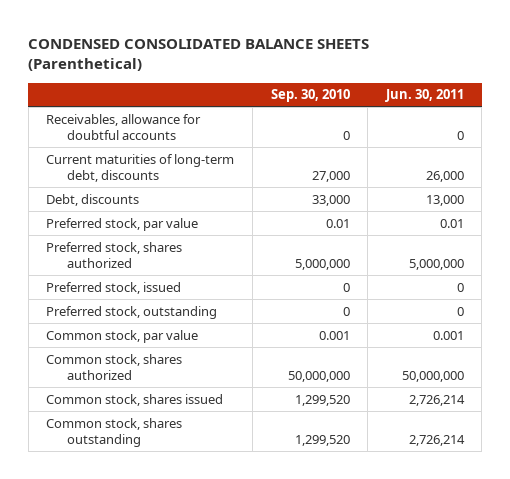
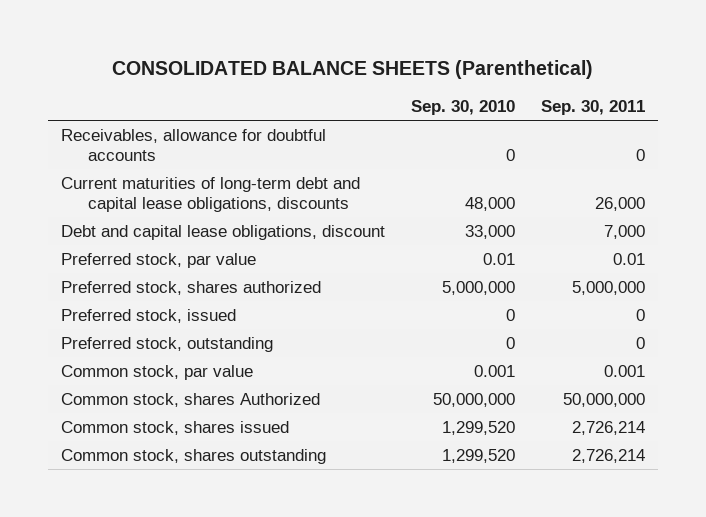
- CONDENSED CONSOLIDATED BALANCE SHEETS (Parenthetical)
+ CONSOLIDATED BALANCE SHEETS (Parenthetical)
- | Sep. 30, 2010 | Jun. 30, 2011
+ | Sep. 30, 2010 | Sep. 30, 2011
- Current maturities of long-term debt, discounts | 27,000 | 26,000
- Debt, discounts | 33,000 | 13,000
+ Current maturities of long-term debt and capital lease obligations, discounts | 48,000 | 26,000
+ Debt and capital lease obligations, discount | 33,000 | 7,000
- Common stock, shares authorized | 50,000,000 | 50,000,000
+ Common stock, shares Authorized | 50,000,000 | 50,000,000

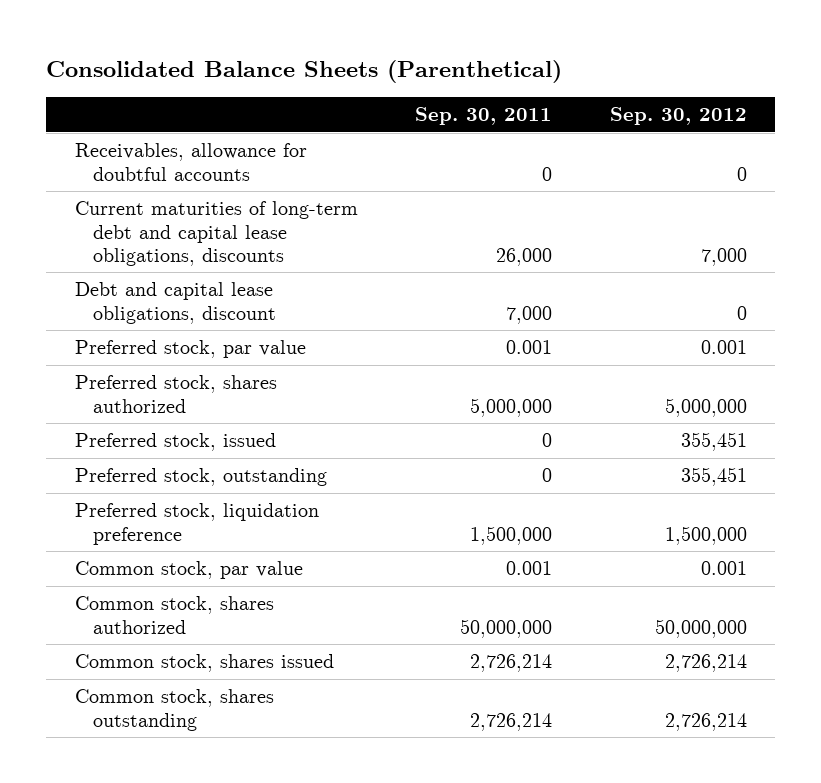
- CONSOLIDATED BALANCE SHEETS (Parenthetical)
+ Consolidated Balance Sheets (Parenthetical)
- | Sep. 30, 2010 | Sep. 30, 2011
+ | Sep. 30, 2011 | Sep. 30, 2012
- Preferred stock, par value | 0.01 | 0.01
+ Preferred stock, par value | 0.001 | 0.001
+ Preferred stock, liquidation preference | 1,500,000 | 1,500,000
- Common stock, shares Authorized | 50,000,000 | 50,000,000
+ Common stock, shares authorized | 50,000,000 | 50,000,000

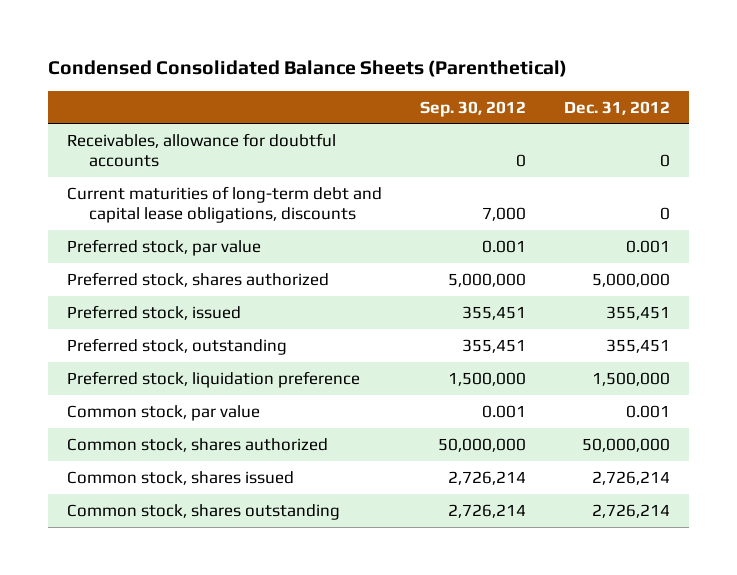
- Consolidated Balance Sheets (Parenthetical)
+ Condensed Consolidated Balance Sheets (Parenthetical)
- | Sep. 30, 2011 | Sep. 30, 2012
+ | Sep. 30, 2012 | Dec. 31, 2012
- Debt and capital lease obligations, discount | 7,000 | 0

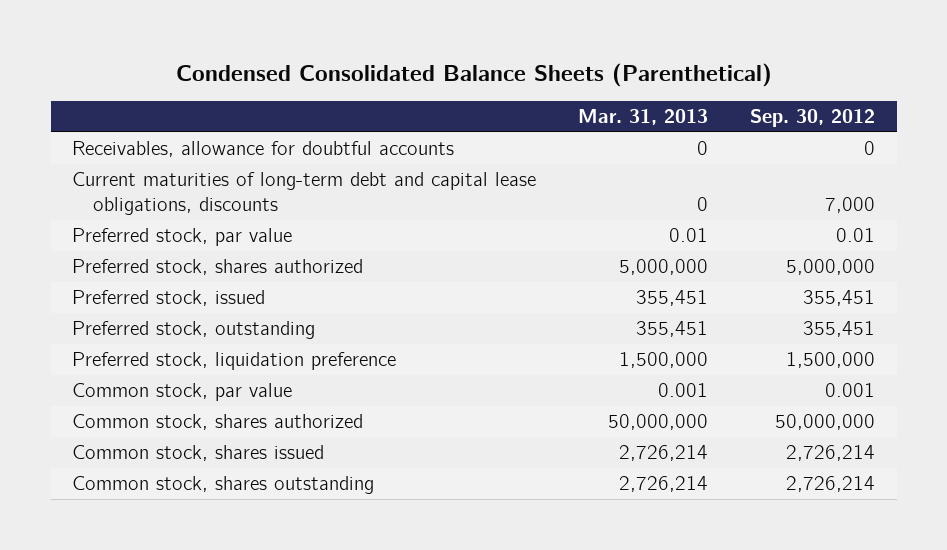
- | Sep. 30, 2012 | Dec. 31, 2012
+ | Mar. 31, 2013 | Sep. 30, 2012
- Preferred stock, par value | 0.001 | 0.001
+ Preferred stock, par value | 0.01 | 0.01

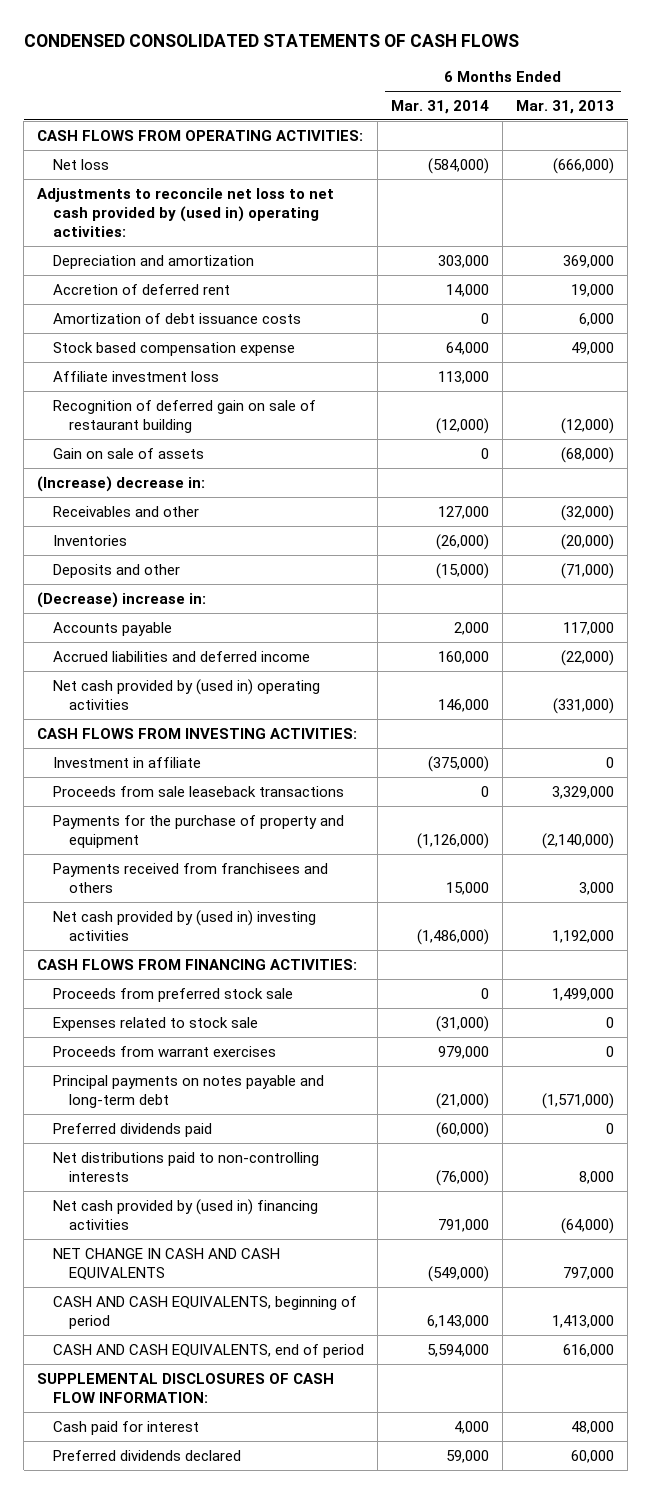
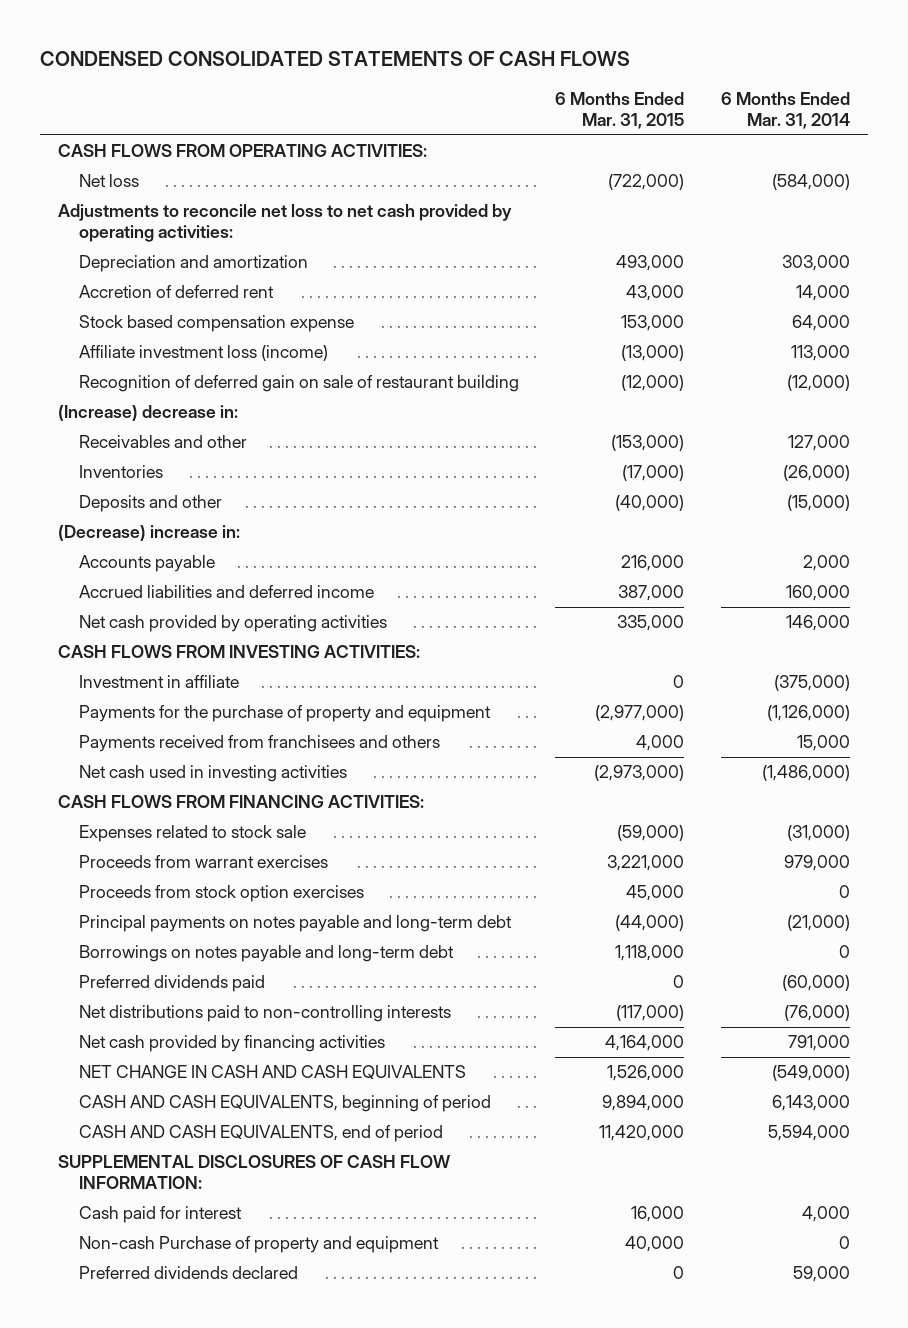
- | 6 Months Ended Mar. 31, 2014 | 6 Months Ended Mar. 31, 2013
+ | 6 Months Ended Mar. 31, 2015 | 6 Months Ended Mar. 31, 2014
- Adjustments to reconcile net loss to net cash provided by (used in) operating activities:
+ Adjustments to reconcile net loss to net cash provided by operating activities:
- Amortization of debt issuance costs | 0 | 6,000
- Affiliate investment loss | 113,000 |
+ Affiliate investment loss (income) | (13,000) | 113,000
- Gain on sale of assets | 0 | (68,000)
- Net cash provided by (used in) operating activities | 146,000 | (331,000)
+ Net cash provided by operating activities | 335,000 | 146,000
- Proceeds from sale leaseback transactions | 0 | 3,329,000
- Net cash provided by (used in) investing activities | (1,486,000) | 1,192,000
+ Net cash used in investing activities | (2,973,000) | (1,486,000)
- Proceeds from preferred stock sale | 0 | 1,499,000
+ Proceeds from stock option exercises | 45,000 | 0
+ Borrowings on notes payable and long-term debt | 1,118,000 | 0
- Net cash provided by (used in) financing activities | 791,000 | (64,000)
+ Net cash provided by financing activities | 4,164,000 | 791,000
+ Non-cash Purchase of property and equipment | 40,000 | 0

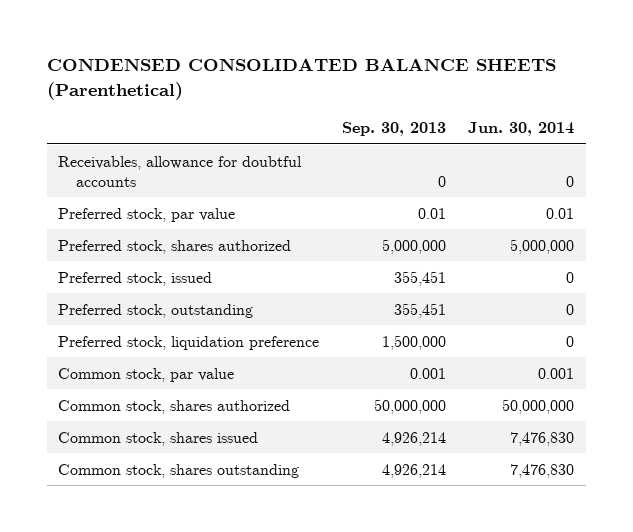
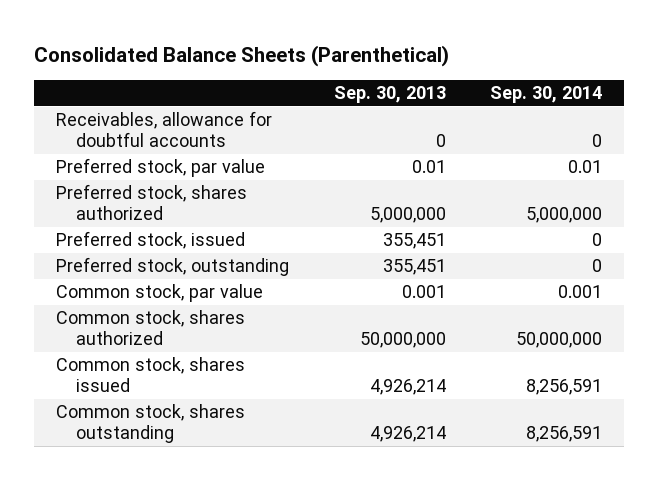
- CONDENSED CONSOLIDATED BALANCE SHEETS (Parenthetical)
+ Consolidated Balance Sheets (Parenthetical)
- | Sep. 30, 2013 | Jun. 30, 2014
+ | Sep. 30, 2013 | Sep. 30, 2014
- Preferred stock, liquidation preference | 1,500,000 | 0

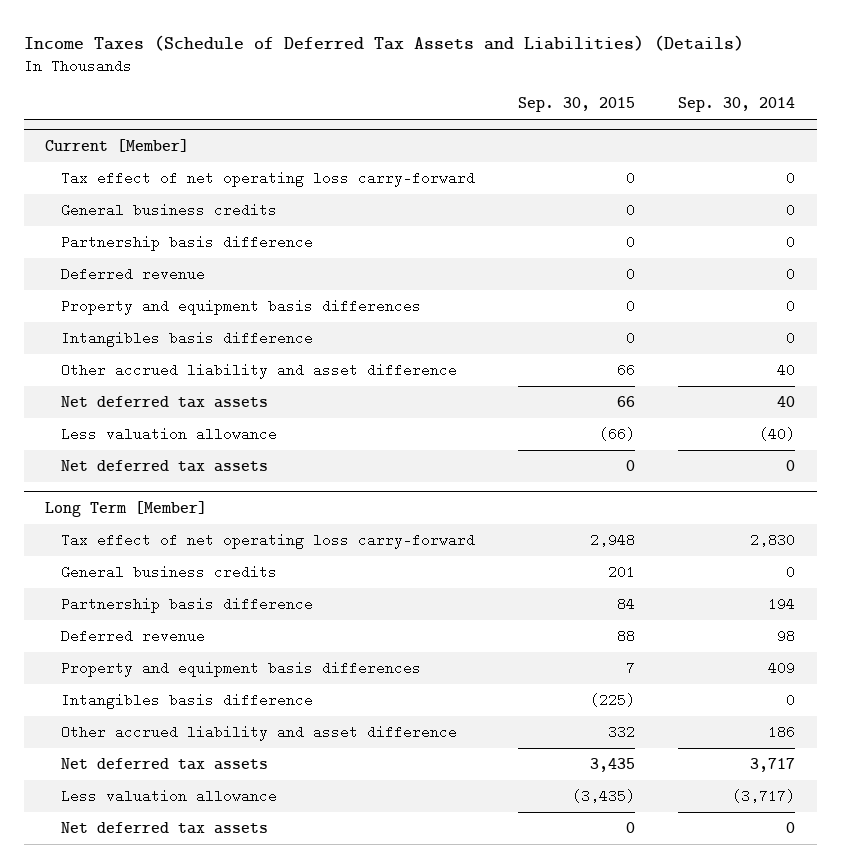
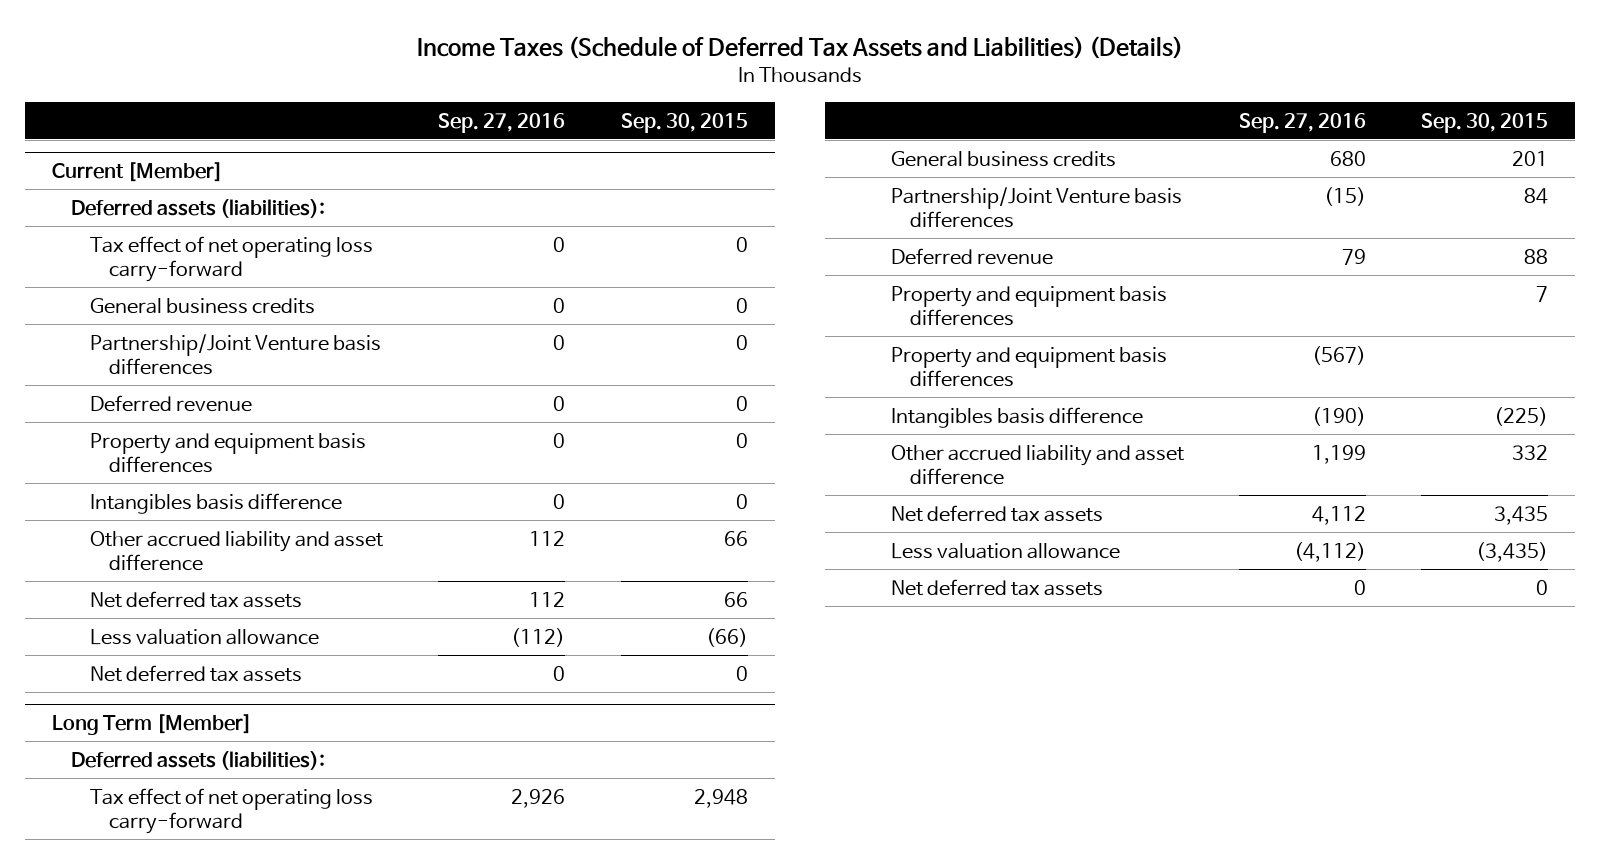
- | Sep. 30, 2015 | Sep. 30, 2014
+ | Sep. 27, 2016 | Sep. 30, 2015
@ Current [Member]
+ Deferred assets (liabilities):
- Partnership basis difference | 0 | 0
+ Partnership/Joint Venture basis differences | 0 | 0
@ Long Term [Member]
+ Deferred assets (liabilities):
- Partnership basis difference | 84 | 194
+ Partnership/Joint Venture basis differences | (15) | 84
+ Property and equipment basis differences | (567) |

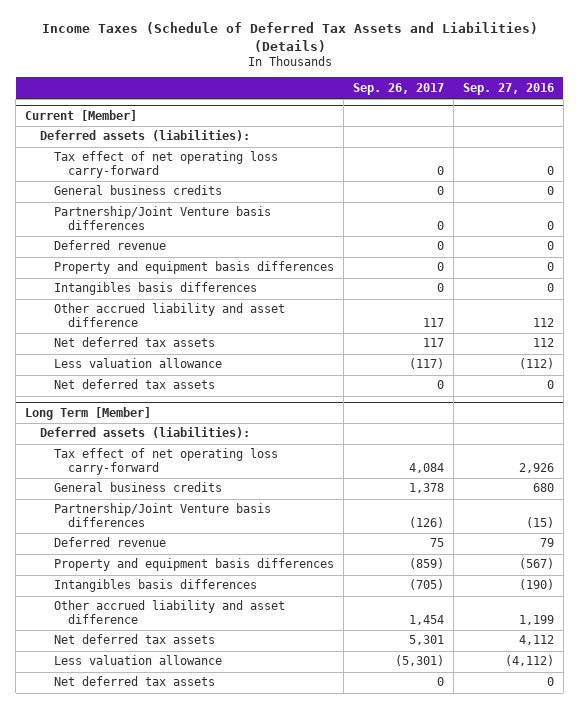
- | Sep. 27, 2016 | Sep. 30, 2015
+ | Sep. 26, 2017 | Sep. 27, 2016
@ Current [Member]
- Intangibles basis difference | 0 | 0
+ Intangibles basis differences | 0 | 0
@ Long Term [Member]
- Property and equipment basis differences | | 7
- Intangibles basis difference | (190) | (225)
+ Intangibles basis differences | (705) | (190)

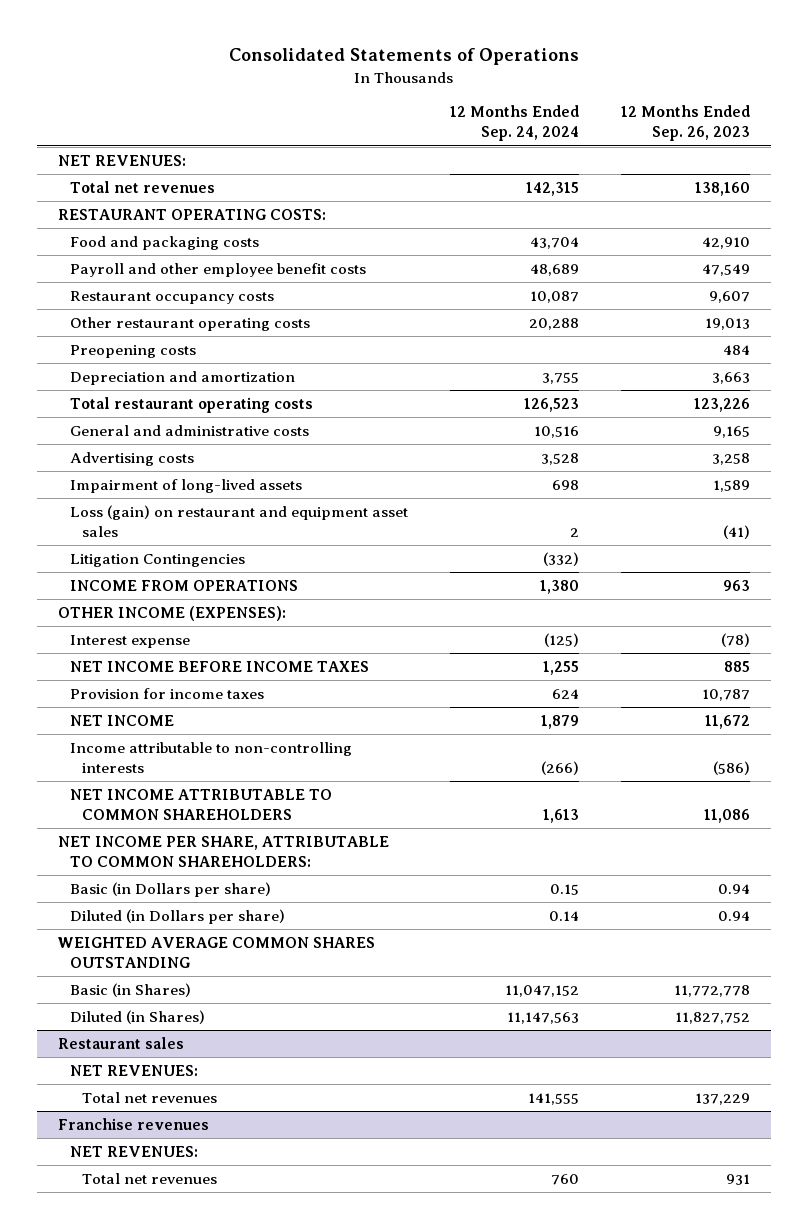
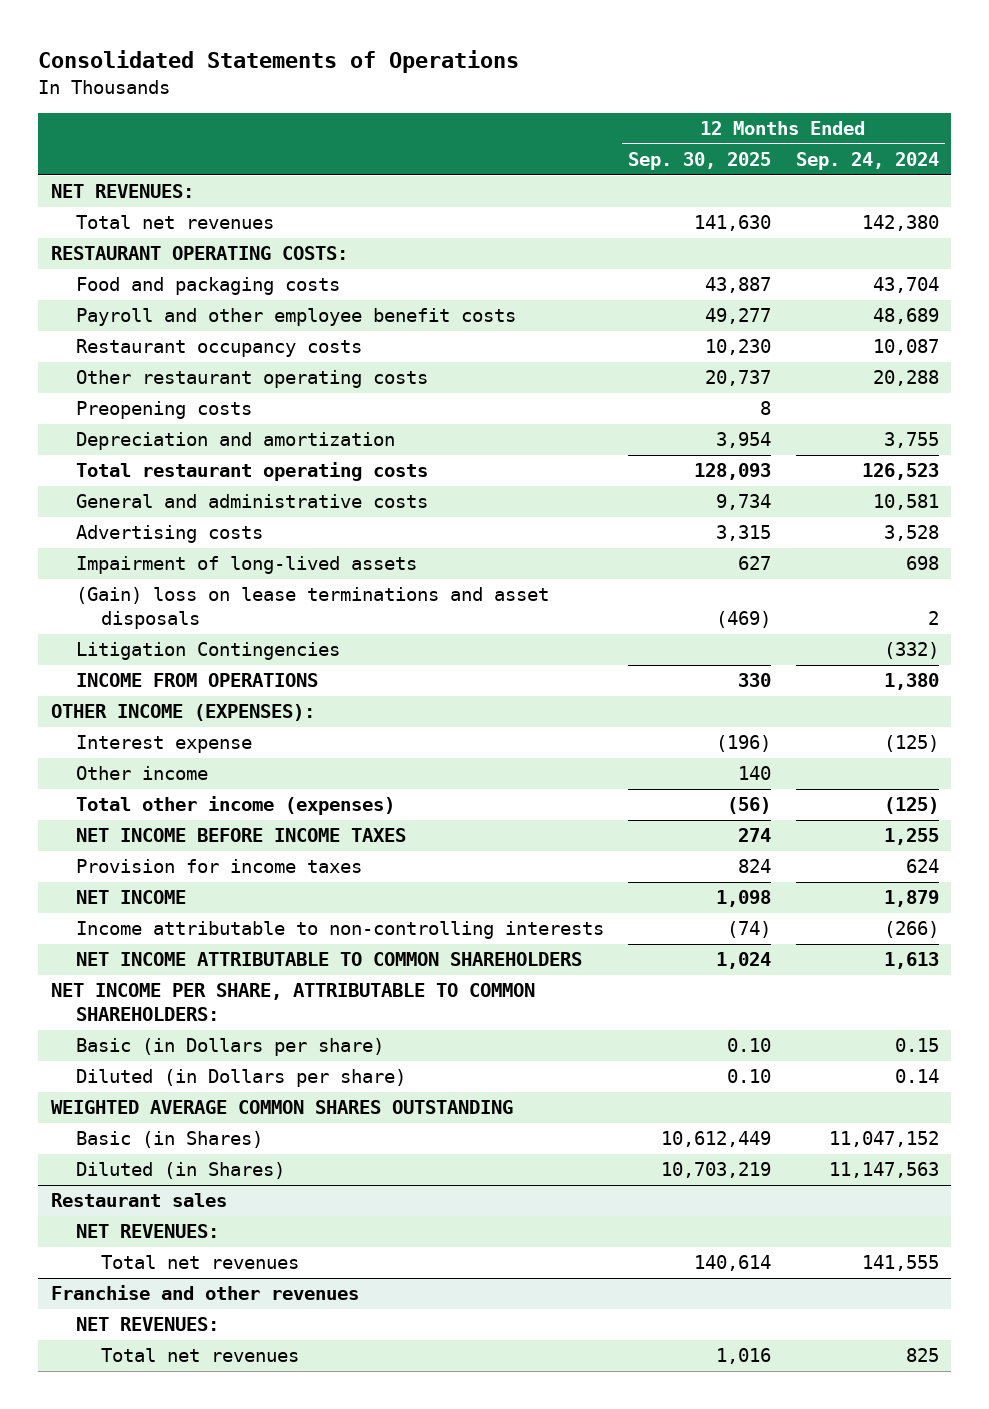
- | 12 Months Ended Sep. 24, 2024 | 12 Months Ended Sep. 26, 2023
+ | 12 Months Ended Sep. 30, 2025 | 12 Months Ended Sep. 24, 2024
- Total net revenues | 142,315 | 138,160
+ Total net revenues | 141,630 | 142,380
- General and administrative costs | 10,516 | 9,165
+ General and administrative costs | 9,734 | 10,581
- Loss (gain) on restaurant and equipment asset sales | 2 | (41)
+ (Gain) loss on lease terminations and asset disposals | (469) | 2
+ Other income | 140 |
+ Total other income (expenses) | (56) | (125)
- Franchise revenues
+ Franchise and other revenues
- Total net revenues | 760 | 931
+ Total net revenues | 1,016 | 825

